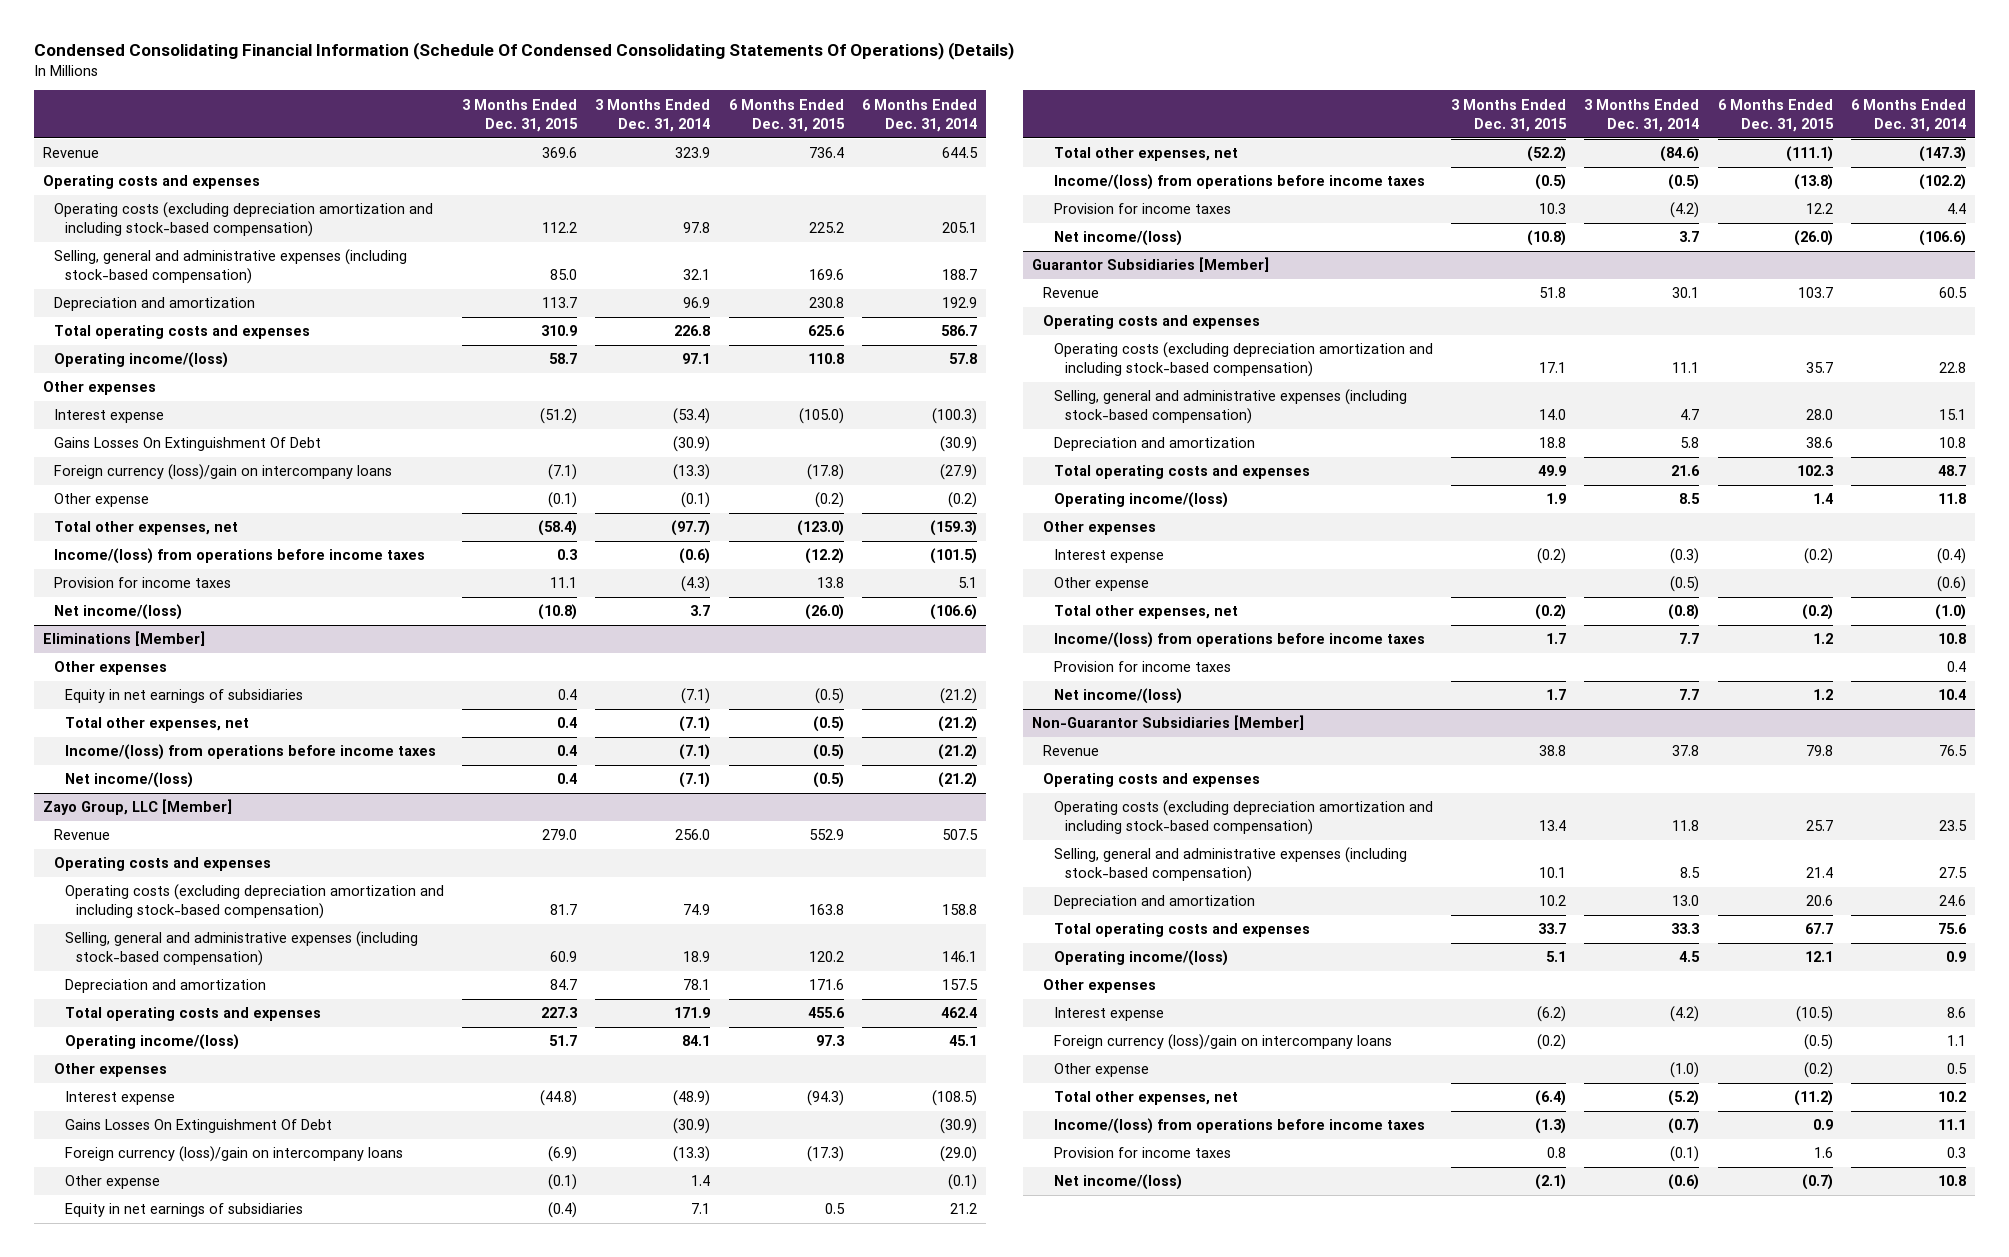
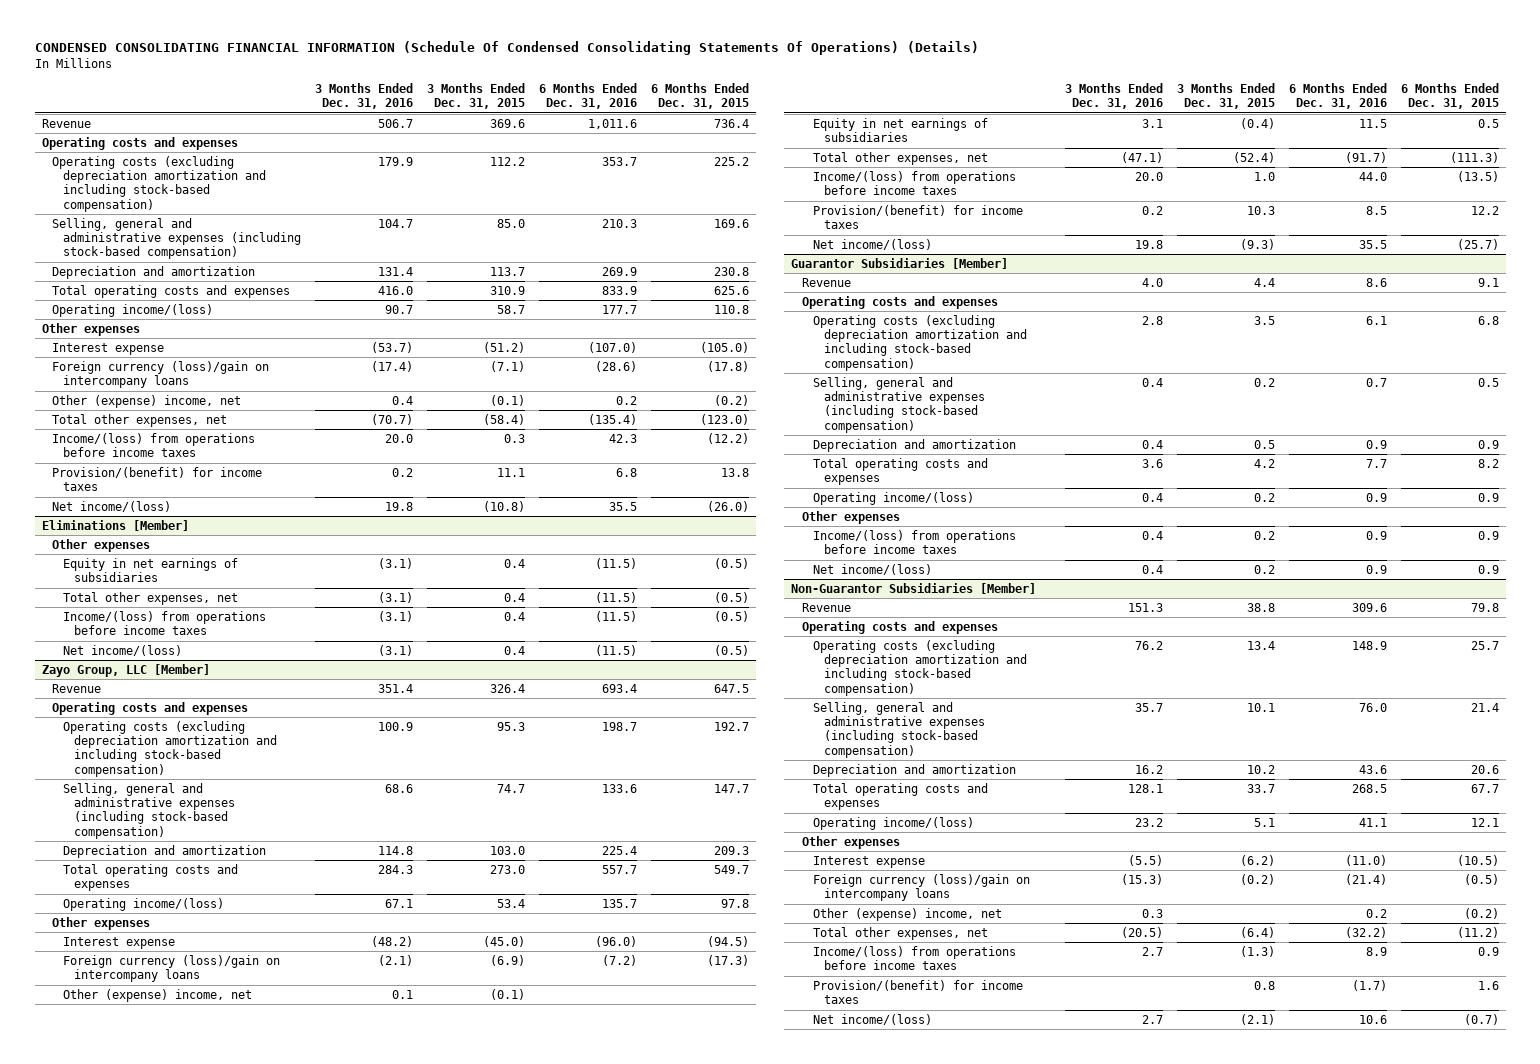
- Condensed Consolidating Financial Information (Schedule Of Condensed Consolidating Statements Of Operations) (Details)
+ CONDENSED CONSOLIDATING FINANCIAL INFORMATION (Schedule Of Condensed Consolidating Statements Of Operations) (Details)
- | 3 Months Ended Dec. 31, 2015 | 3 Months Ended Dec. 31, 2014 | 6 Months Ended Dec. 31, 2015 | 6 Months Ended Dec. 31, 2014
+ | 3 Months Ended Dec. 31, 2016 | 3 Months Ended Dec. 31, 2015 | 6 Months Ended Dec. 31, 2016 | 6 Months Ended Dec. 31, 2015
- Gains Losses On Extinguishment Of Debt | | (30.9) | | (30.9)
- Other expense | (0.1) | (0.1) | (0.2) | (0.2)
+ Other (expense) income, net | 0.4 | (0.1) | 0.2 | (0.2)
- Provision for income taxes | 11.1 | (4.3) | 13.8 | 5.1
+ Provision/(benefit) for income taxes | 0.2 | 11.1 | 6.8 | 13.8
@ Zayo Group, LLC [Member]
- Revenue | 279.0 | 256.0 | 552.9 | 507.5
+ Revenue | 351.4 | 326.4 | 693.4 | 647.5
- Operating costs (excluding depreciation amortization and including stock-based compensation) | 81.7 | 74.9 | 163.8 | 158.8
- Selling, general and administrative expenses (including stock-based compensation) | 60.9 | 18.9 | 120.2 | 146.1
- Depreciation and amortization | 84.7 | 78.1 | 171.6 | 157.5
- Total operating costs and expenses | 227.3 | 171.9 | 455.6 | 462.4
- Operating income/(loss) | 51.7 | 84.1 | 97.3 | 45.1
+ Operating costs (excluding depreciation amortization and including stock-based compensation) | 100.9 | 95.3 | 198.7 | 192.7
+ Selling, general and administrative expenses (including stock-based compensation) | 68.6 | 74.7 | 133.6 | 147.7
+ Depreciation and amortization | 114.8 | 103.0 | 225.4 | 209.3
+ Total operating costs and expenses | 284.3 | 273.0 | 557.7 | 549.7
+ Operating income/(loss) | 67.1 | 53.4 | 135.7 | 97.8
- Interest expense | (44.8) | (48.9) | (94.3) | (108.5)
- Gains Losses On Extinguishment Of Debt | | (30.9) | | (30.9)
+ Interest expense | (48.2) | (45.0) | (96.0) | (94.5)
- Other expense | (0.1) | 1.4 | | (0.1)
+ Other (expense) income, net | 0.1 | (0.1) | |
- Total other expenses, net | (52.2) | (84.6) | (111.1) | (147.3)
- Income/(loss) from operations before income taxes | (0.5) | (0.5) | (13.8) | (102.2)
- Provision for income taxes | 10.3 | (4.2) | 12.2 | 4.4
- Net income/(loss) | (10.8) | 3.7 | (26.0) | (106.6)
+ Total other expenses, net | (47.1) | (52.4) | (91.7) | (111.3)
+ Income/(loss) from operations before income taxes | 20.0 | 1.0 | 44.0 | (13.5)
+ Provision/(benefit) for income taxes | 0.2 | 10.3 | 8.5 | 12.2
+ Net income/(loss) | 19.8 | (9.3) | 35.5 | (25.7)
@ Guarantor Subsidiaries [Member]
- Revenue | 51.8 | 30.1 | 103.7 | 60.5
+ Revenue | 4.0 | 4.4 | 8.6 | 9.1
- Operating costs (excluding depreciation amortization and including stock-based compensation) | 17.1 | 11.1 | 35.7 | 22.8
- Selling, general and administrative expenses (including stock-based compensation) | 14.0 | 4.7 | 28.0 | 15.1
- Depreciation and amortization | 18.8 | 5.8 | 38.6 | 10.8
- Total operating costs and expenses | 49.9 | 21.6 | 102.3 | 48.7
- Operating income/(loss) | 1.9 | 8.5 | 1.4 | 11.8
+ Operating costs (excluding depreciation amortization and including stock-based compensation) | 2.8 | 3.5 | 6.1 | 6.8
+ Selling, general and administrative expenses (including stock-based compensation) | 0.4 | 0.2 | 0.7 | 0.5
+ Depreciation and amortization | 0.4 | 0.5 | 0.9 | 0.9
+ Total operating costs and expenses | 3.6 | 4.2 | 7.7 | 8.2
+ Operating income/(loss) | 0.4 | 0.2 | 0.9 | 0.9
- Interest expense | (0.2) | (0.3) | (0.2) | (0.4)
- Other expense | | (0.5) | | (0.6)
- Total other expenses, net | (0.2) | (0.8) | (0.2) | (1.0)
- Income/(loss) from operations before income taxes | 1.7 | 7.7 | 1.2 | 10.8
- Provision for income taxes | | | | 0.4
- Net income/(loss) | 1.7 | 7.7 | 1.2 | 10.4
+ Income/(loss) from operations before income taxes | 0.4 | 0.2 | 0.9 | 0.9
+ Net income/(loss) | 0.4 | 0.2 | 0.9 | 0.9
@ Non-Guarantor Subsidiaries [Member]
- Other expense | | (1.0) | (0.2) | 0.5
+ Other (expense) income, net | 0.3 | | 0.2 | (0.2)
- Provision for income taxes | 0.8 | (0.1) | 1.6 | 0.3
+ Provision/(benefit) for income taxes | | 0.8 | (1.7) | 1.6

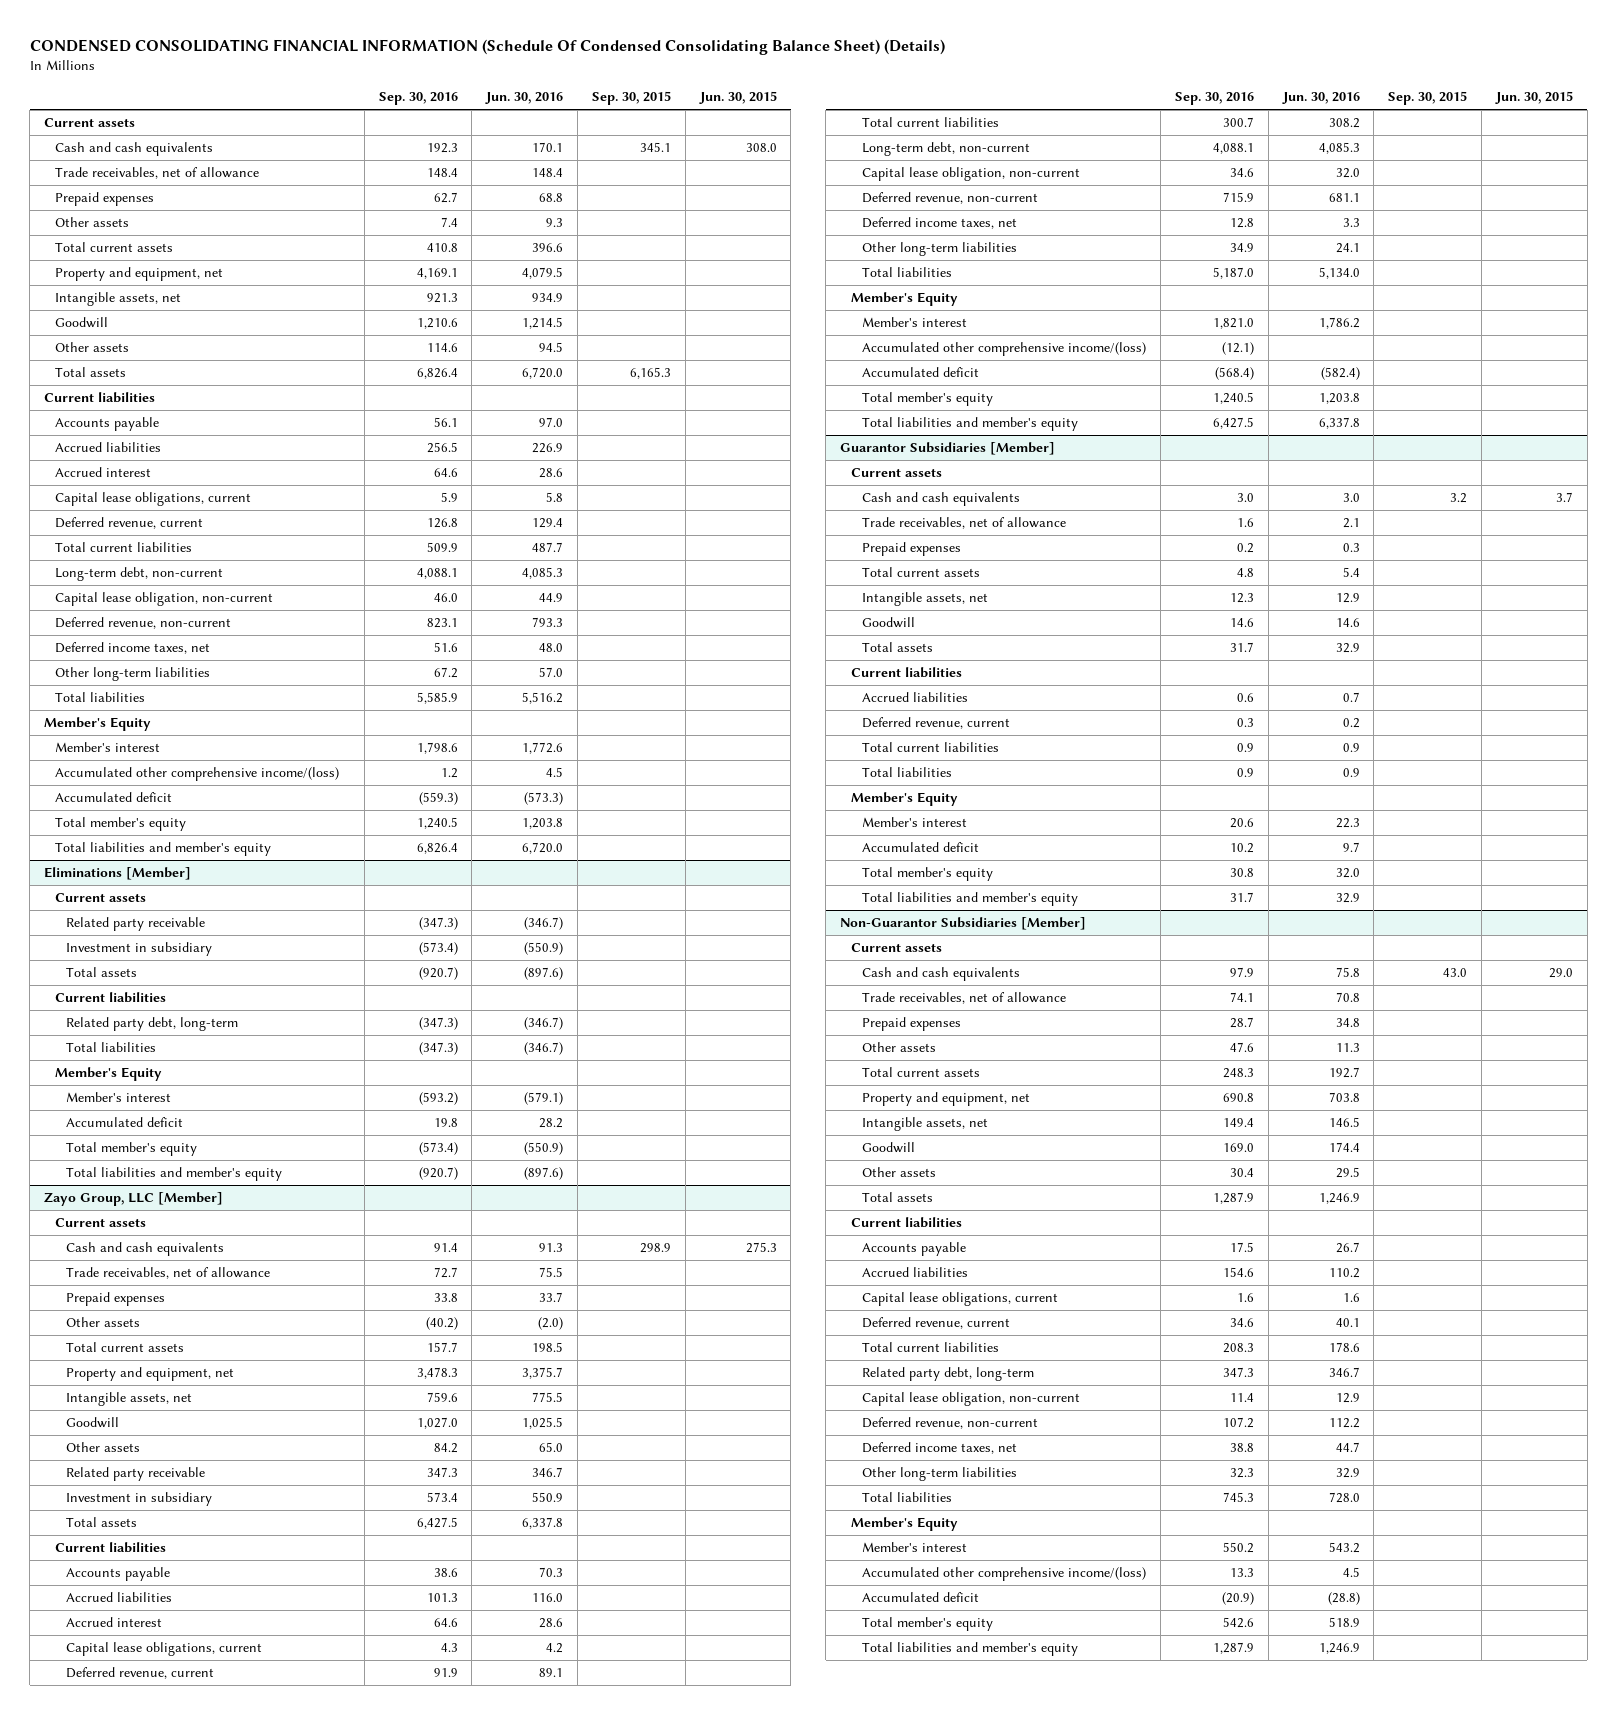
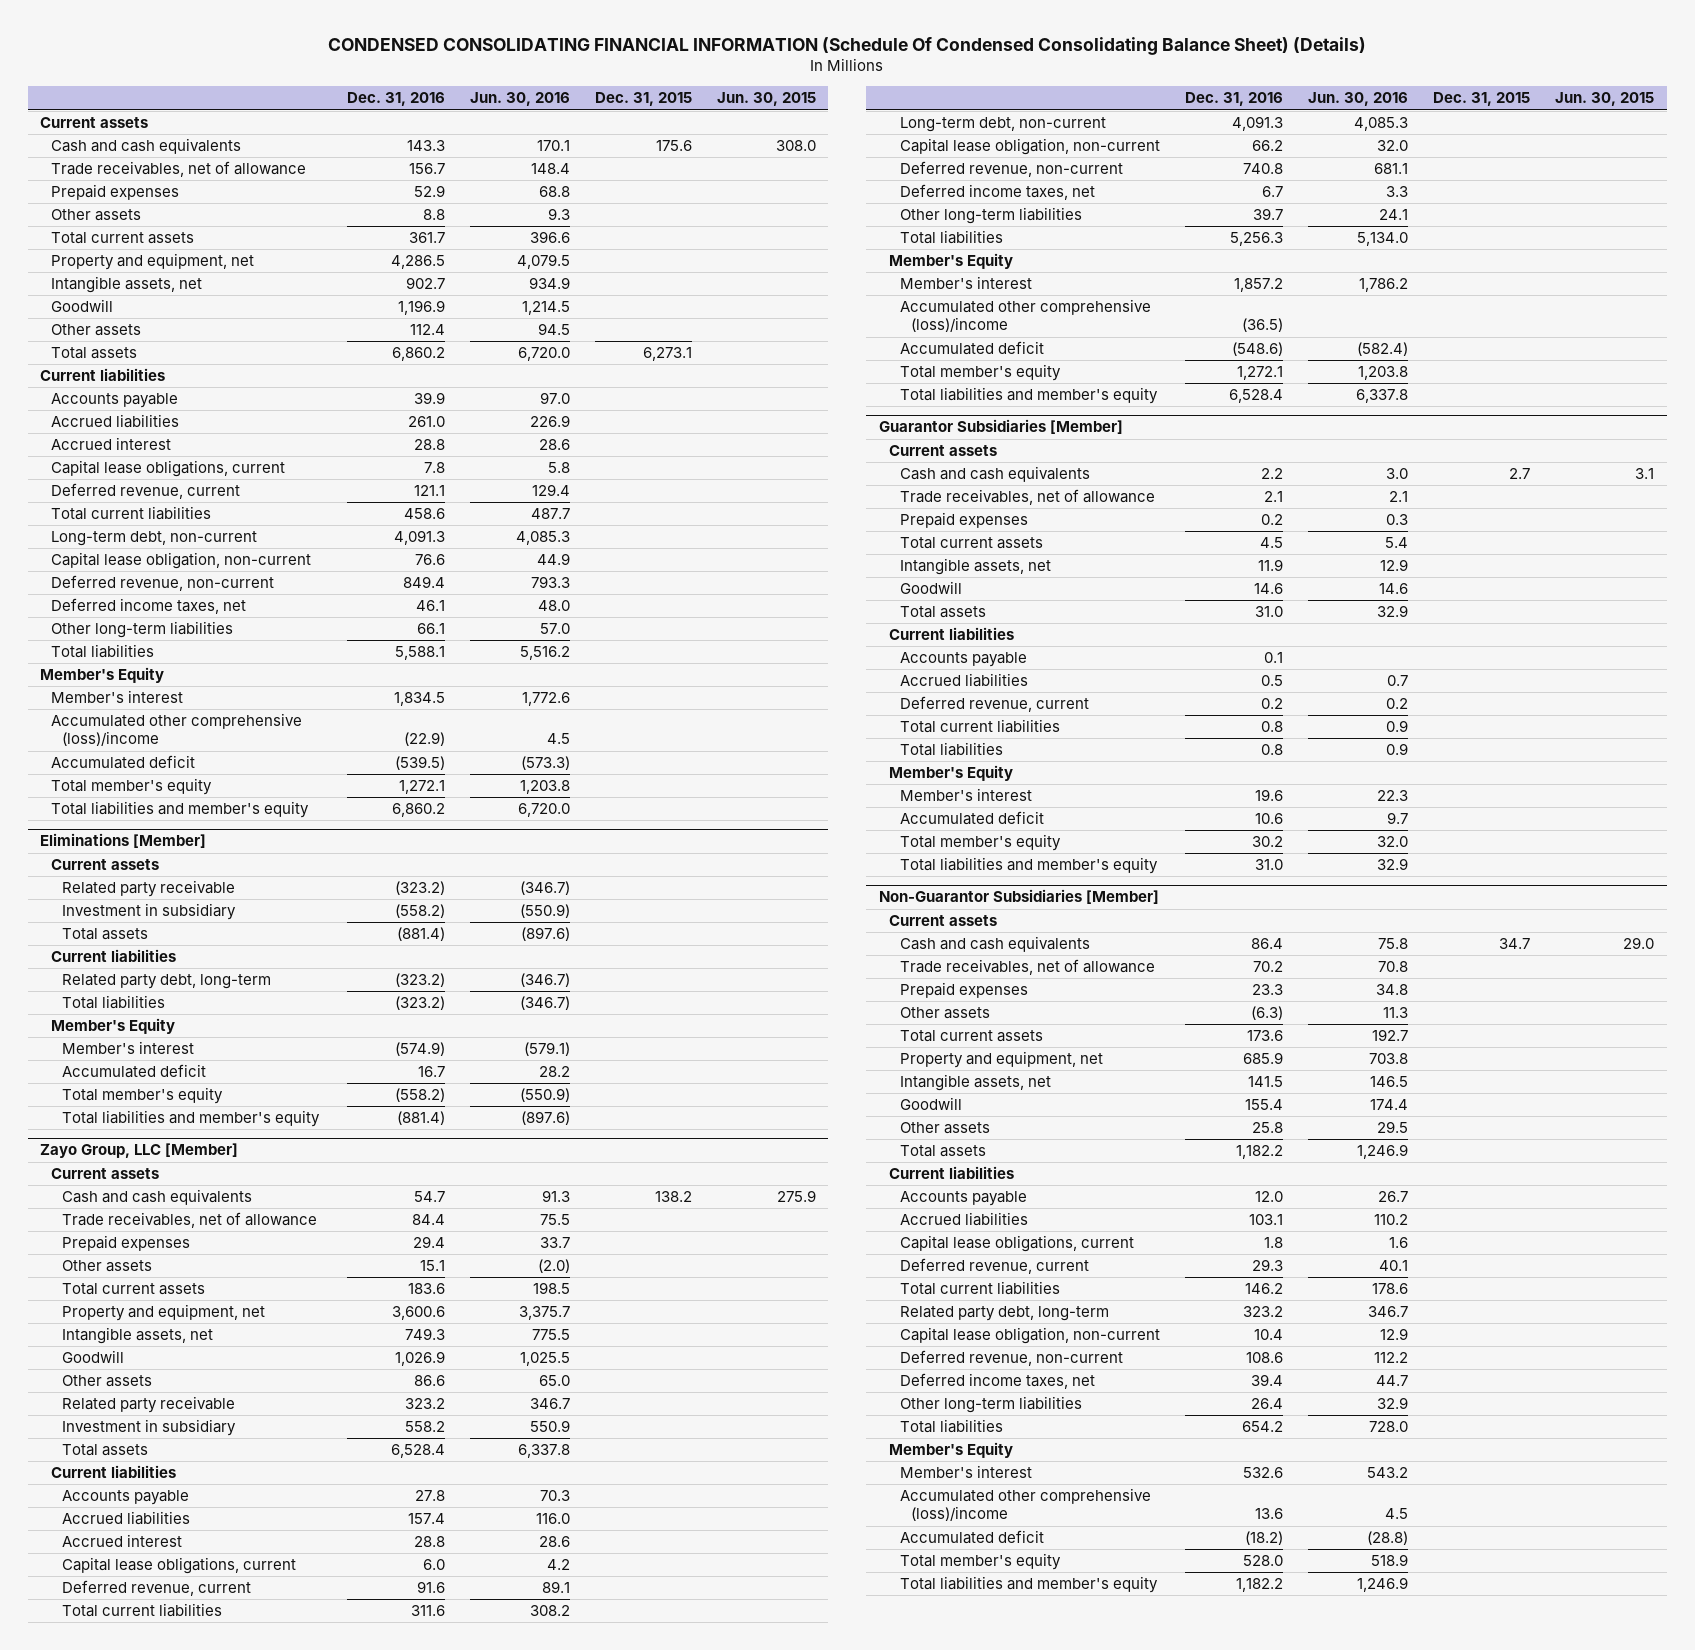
- | Sep. 30, 2016 | Jun. 30, 2016 | Sep. 30, 2015 | Jun. 30, 2015
+ | Dec. 31, 2016 | Jun. 30, 2016 | Dec. 31, 2015 | Jun. 30, 2015
- Accumulated other comprehensive income/(loss) | 1.2 | 4.5 | |
+ Accumulated other comprehensive (loss)/income | (22.9) | 4.5 | |
@ Zayo Group, LLC [Member]
- Cash and cash equivalents | 91.4 | 91.3 | 298.9 | 275.3
+ Cash and cash equivalents | 54.7 | 91.3 | 138.2 | 275.9
- Accumulated other comprehensive income/(loss) | (12.1) | | |
+ Accumulated other comprehensive (loss)/income | (36.5) | | |
@ Guarantor Subsidiaries [Member]
- Cash and cash equivalents | 3.0 | 3.0 | 3.2 | 3.7
+ Cash and cash equivalents | 2.2 | 3.0 | 2.7 | 3.1
+ Accounts payable | 0.1 | | |
@ Non-Guarantor Subsidiaries [Member]
- Accumulated other comprehensive income/(loss) | 13.3 | 4.5 | |
+ Accumulated other comprehensive (loss)/income | 13.6 | 4.5 | |

